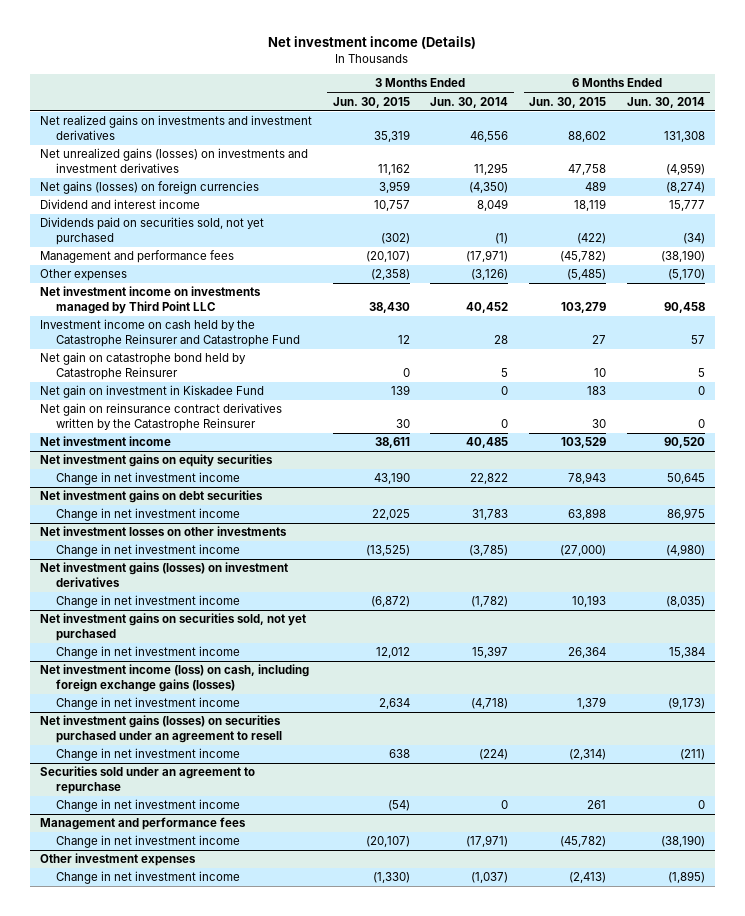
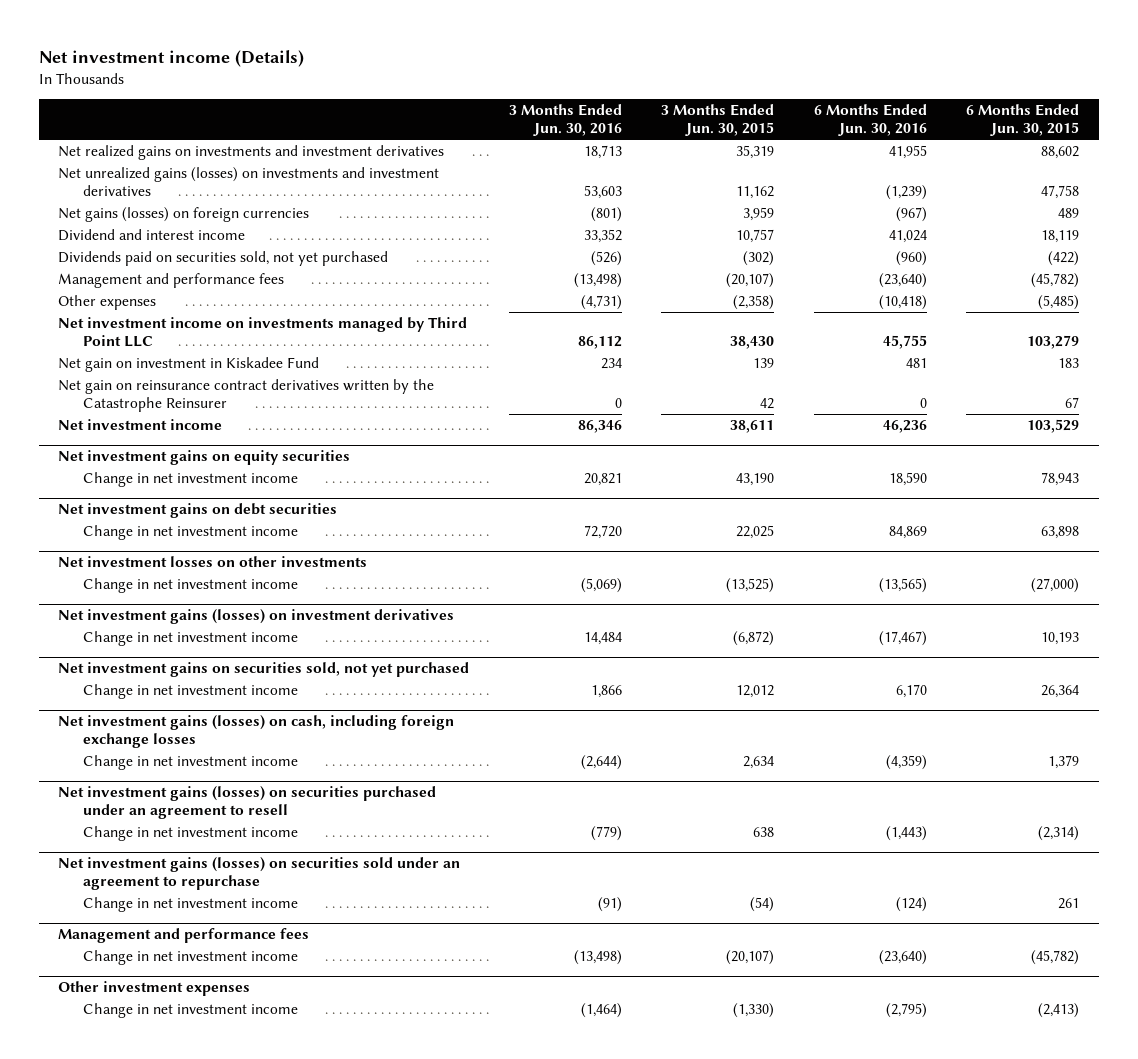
- | 3 Months Ended Jun. 30, 2015 | 3 Months Ended Jun. 30, 2014 | 6 Months Ended Jun. 30, 2015 | 6 Months Ended Jun. 30, 2014
+ | 3 Months Ended Jun. 30, 2016 | 3 Months Ended Jun. 30, 2015 | 6 Months Ended Jun. 30, 2016 | 6 Months Ended Jun. 30, 2015
- Investment income on cash held by the Catastrophe Reinsurer and Catastrophe Fund | 12 | 28 | 27 | 57
- Net gain on catastrophe bond held by Catastrophe Reinsurer | 0 | 5 | 10 | 5
- Net gain on reinsurance contract derivatives written by the Catastrophe Reinsurer | 30 | 0 | 30 | 0
+ Net gain on reinsurance contract derivatives written by the Catastrophe Reinsurer | 0 | 42 | 0 | 67
- Net investment income (loss) on cash, including foreign exchange gains (losses)
+ Net investment gains (losses) on cash, including foreign exchange losses
- Securities sold under an agreement to repurchase
+ Net investment gains (losses) on securities sold under an agreement to repurchase

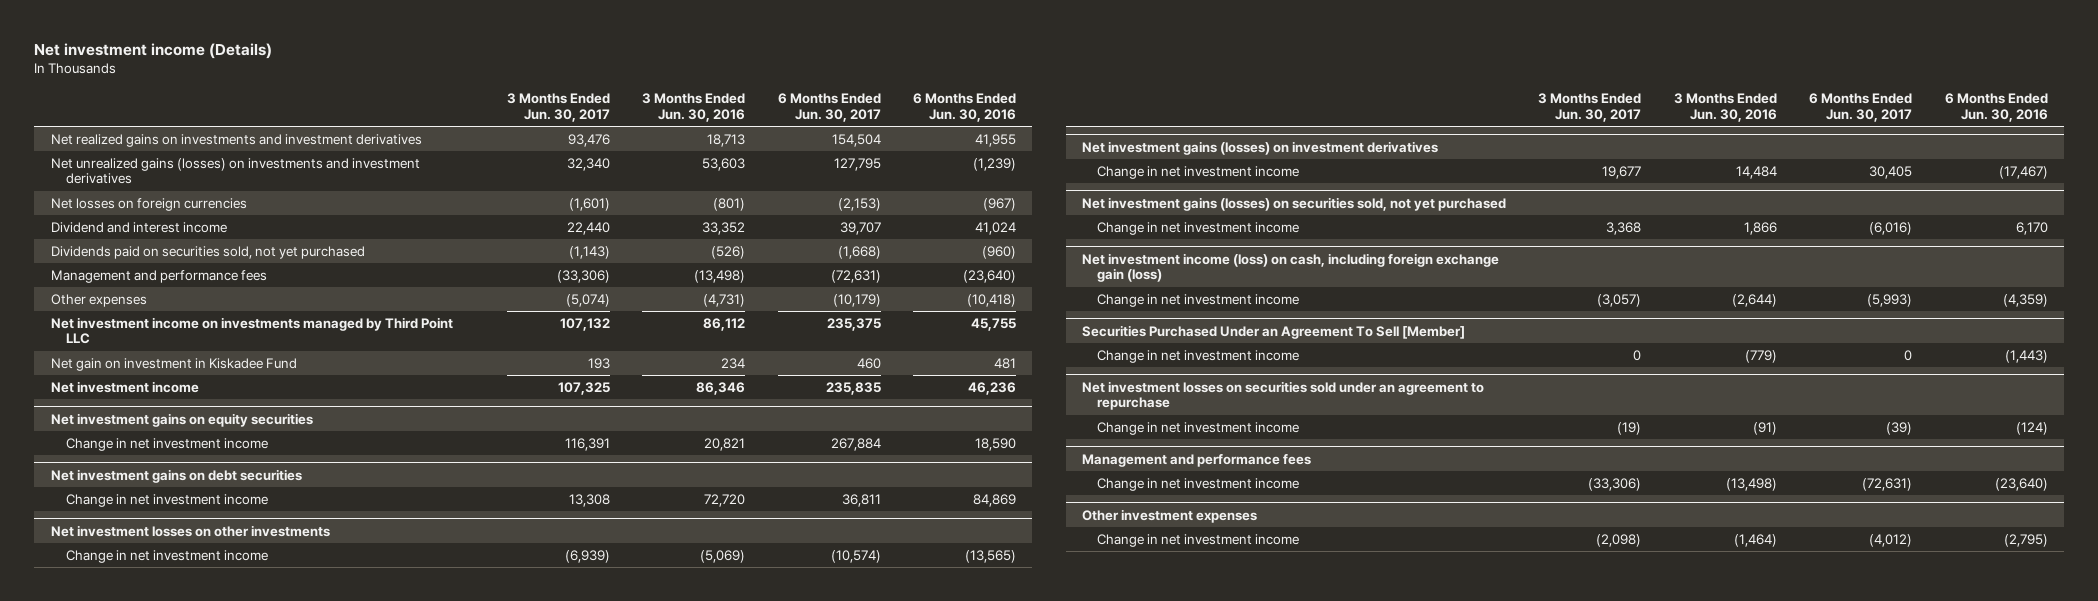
- | 3 Months Ended Jun. 30, 2016 | 3 Months Ended Jun. 30, 2015 | 6 Months Ended Jun. 30, 2016 | 6 Months Ended Jun. 30, 2015
+ | 3 Months Ended Jun. 30, 2017 | 3 Months Ended Jun. 30, 2016 | 6 Months Ended Jun. 30, 2017 | 6 Months Ended Jun. 30, 2016
- Net gains (losses) on foreign currencies | (801) | 3,959 | (967) | 489
+ Net losses on foreign currencies | (1,601) | (801) | (2,153) | (967)
- Net gain on reinsurance contract derivatives written by the Catastrophe Reinsurer | 0 | 42 | 0 | 67
- Net investment gains on securities sold, not yet purchased
+ Net investment gains (losses) on securities sold, not yet purchased
- Net investment gains (losses) on cash, including foreign exchange losses
+ Net investment income (loss) on cash, including foreign exchange gain (loss)
- Net investment gains (losses) on securities purchased under an agreement to resell
+ Securities Purchased Under an Agreement To Sell [Member]
- Net investment gains (losses) on securities sold under an agreement to repurchase
+ Net investment losses on securities sold under an agreement to repurchase

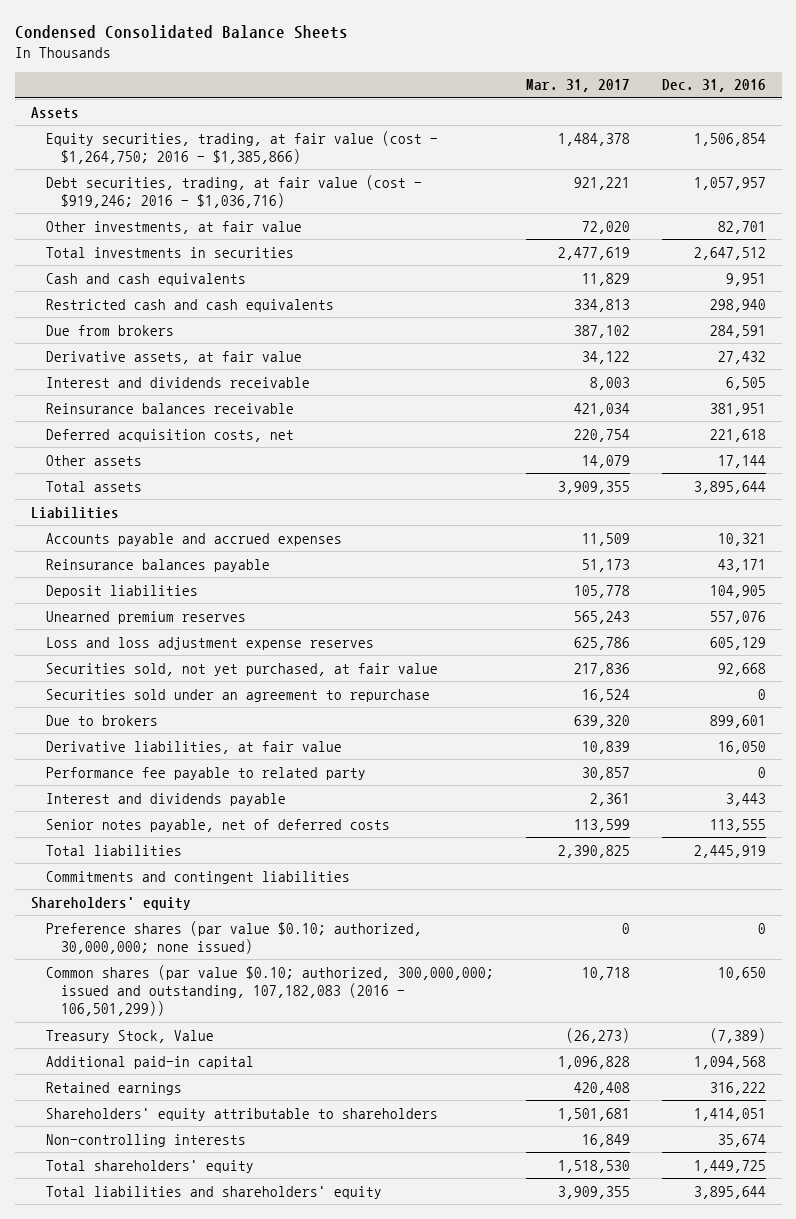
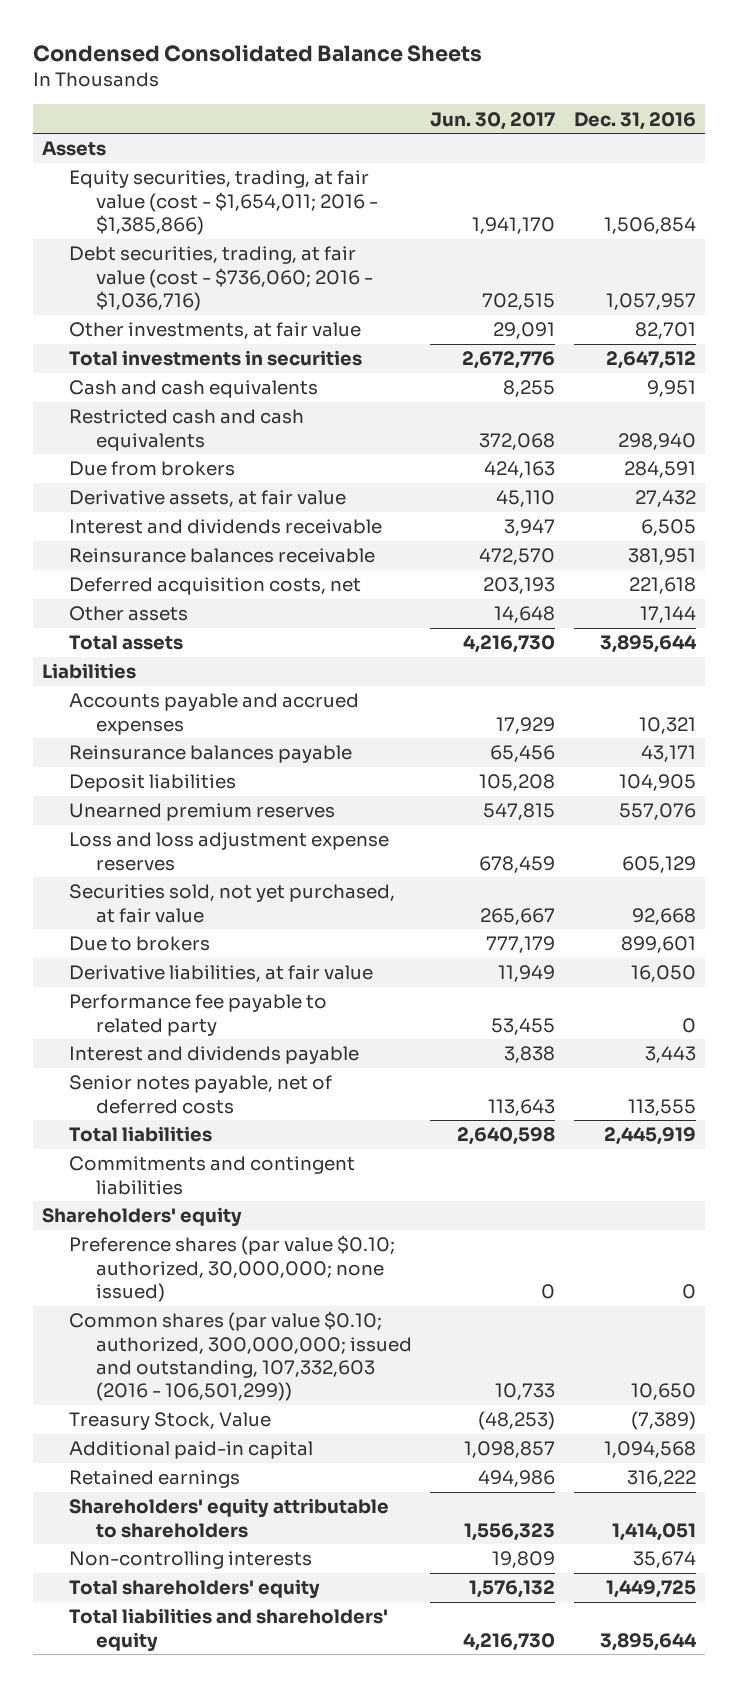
- | Mar. 31, 2017 | Dec. 31, 2016
+ | Jun. 30, 2017 | Dec. 31, 2016
- Equity securities, trading, at fair value (cost - $1,264,750; 2016 - $1,385,866) | 1,484,378 | 1,506,854
- Debt securities, trading, at fair value (cost - $919,246; 2016 - $1,036,716) | 921,221 | 1,057,957
+ Equity securities, trading, at fair value (cost - $1,654,011; 2016 - $1,385,866) | 1,941,170 | 1,506,854
+ Debt securities, trading, at fair value (cost - $736,060; 2016 - $1,036,716) | 702,515 | 1,057,957
- Securities sold under an agreement to repurchase | 16,524 | 0
- Common shares (par value $0.10; authorized, 300,000,000; issued and outstanding, 107,182,083 (2016 - 106,501,299)) | 10,718 | 10,650
+ Common shares (par value $0.10; authorized, 300,000,000; issued and outstanding, 107,332,603 (2016 - 106,501,299)) | 10,733 | 10,650

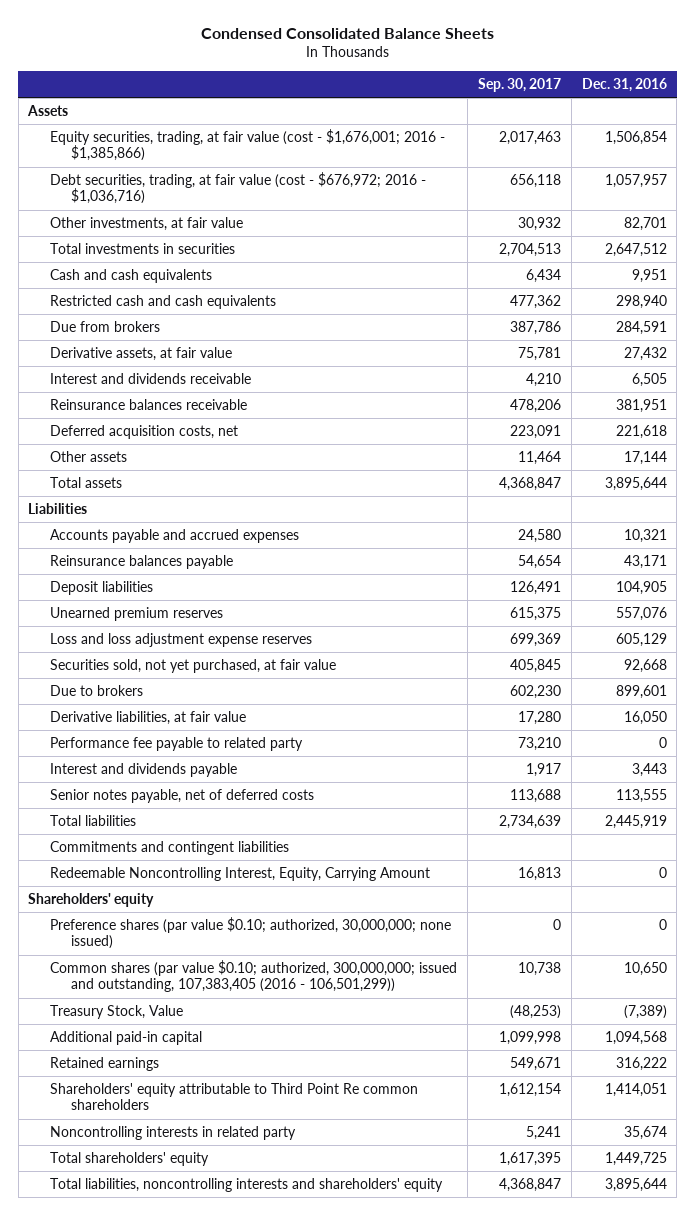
- | Jun. 30, 2017 | Dec. 31, 2016
+ | Sep. 30, 2017 | Dec. 31, 2016
- Equity securities, trading, at fair value (cost - $1,654,011; 2016 - $1,385,866) | 1,941,170 | 1,506,854
- Debt securities, trading, at fair value (cost - $736,060; 2016 - $1,036,716) | 702,515 | 1,057,957
+ Equity securities, trading, at fair value (cost - $1,676,001; 2016 - $1,385,866) | 2,017,463 | 1,506,854
+ Debt securities, trading, at fair value (cost - $676,972; 2016 - $1,036,716) | 656,118 | 1,057,957
+ Redeemable Noncontrolling Interest, Equity, Carrying Amount | 16,813 | 0
- Common shares (par value $0.10; authorized, 300,000,000; issued and outstanding, 107,332,603 (2016 - 106,501,299)) | 10,733 | 10,650
+ Common shares (par value $0.10; authorized, 300,000,000; issued and outstanding, 107,383,405 (2016 - 106,501,299)) | 10,738 | 10,650
- Shareholders' equity attributable to shareholders | 1,556,323 | 1,414,051
- Non-controlling interests | 19,809 | 35,674
+ Shareholders' equity attributable to Third Point Re common shareholders | 1,612,154 | 1,414,051
+ Noncontrolling interests in related party | 5,241 | 35,674
- Total liabilities and shareholders' equity | 4,216,730 | 3,895,644
+ Total liabilities, noncontrolling interests and shareholders' equity | 4,368,847 | 3,895,644

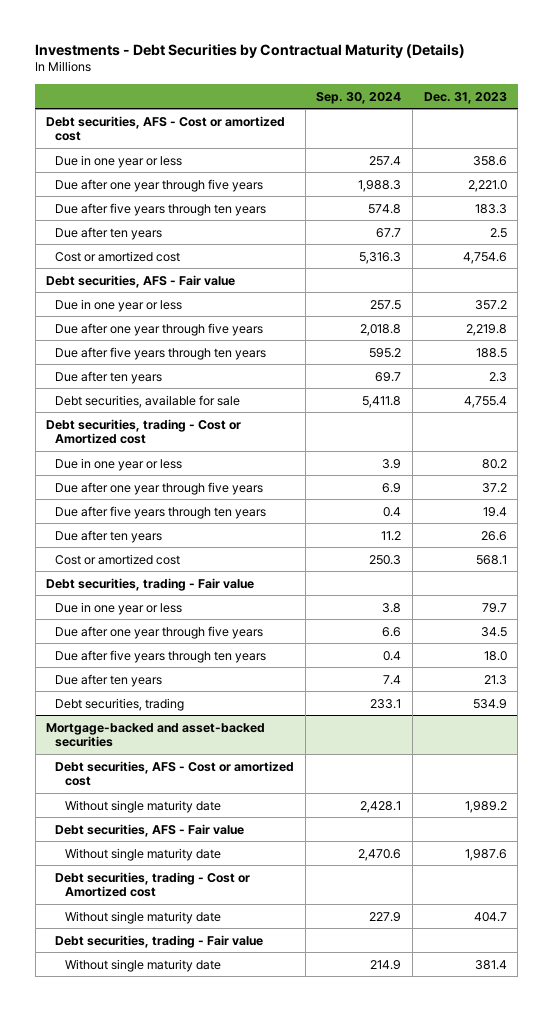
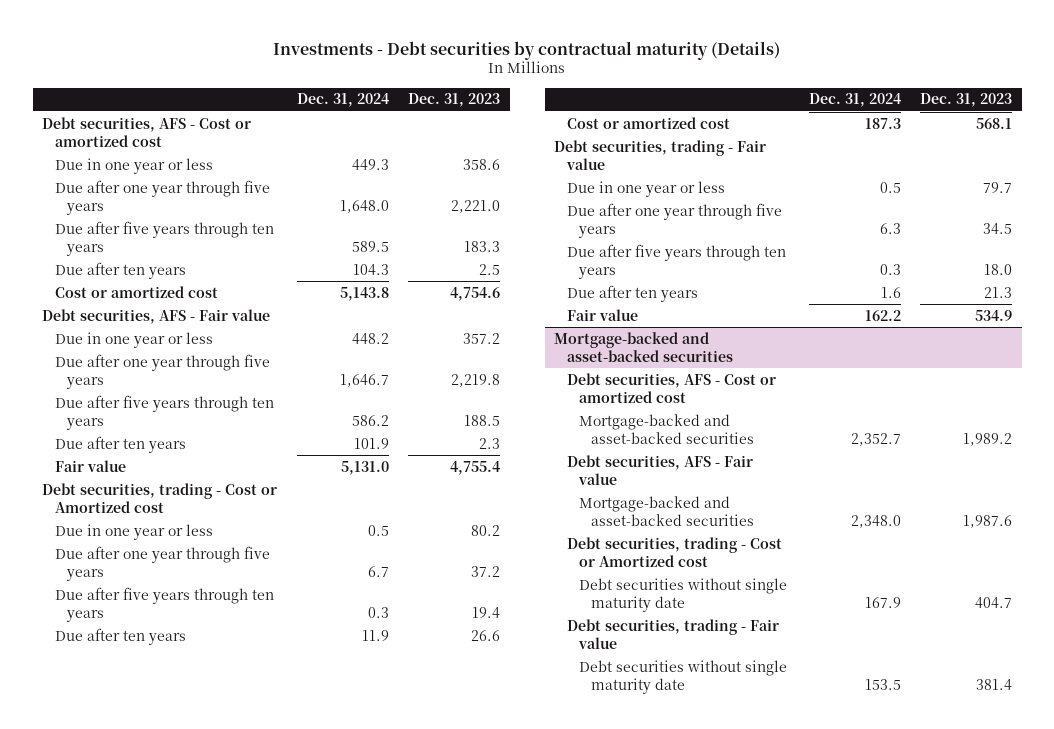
- Investments - Debt Securities by Contractual Maturity (Details)
+ Investments - Debt securities by contractual maturity (Details)
- | Sep. 30, 2024 | Dec. 31, 2023
+ | Dec. 31, 2024 | Dec. 31, 2023
- Debt securities, available for sale | 5,411.8 | 4,755.4
+ Fair value | 5,131.0 | 4,755.4
- Debt securities, trading | 233.1 | 534.9
+ Fair value | 162.2 | 534.9
@ Mortgage-backed and asset-backed securities
- Without single maturity date | 2,428.1 | 1,989.2
+ Mortgage-backed and asset-backed securities | 2,352.7 | 1,989.2
- Without single maturity date | 2,470.6 | 1,987.6
+ Mortgage-backed and asset-backed securities | 2,348.0 | 1,987.6
- Without single maturity date | 227.9 | 404.7
+ Debt securities without single maturity date | 167.9 | 404.7
- Without single maturity date | 214.9 | 381.4
+ Debt securities without single maturity date | 153.5 | 381.4

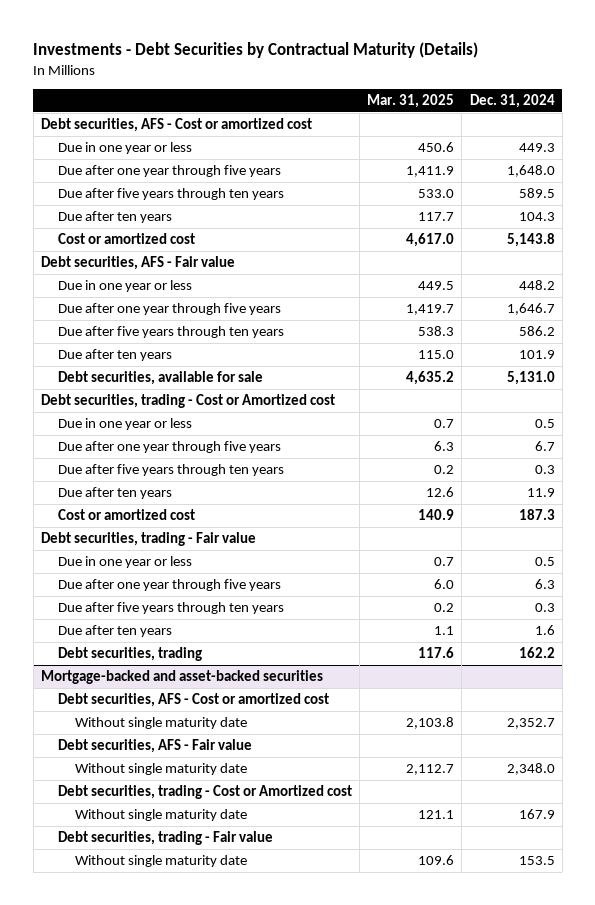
- Investments - Debt securities by contractual maturity (Details)
+ Investments - Debt Securities by Contractual Maturity (Details)
- | Dec. 31, 2024 | Dec. 31, 2023
+ | Mar. 31, 2025 | Dec. 31, 2024
- Fair value | 5,131.0 | 4,755.4
+ Debt securities, available for sale | 4,635.2 | 5,131.0
- Fair value | 162.2 | 534.9
+ Debt securities, trading | 117.6 | 162.2
@ Mortgage-backed and asset-backed securities
- Mortgage-backed and asset-backed securities | 2,352.7 | 1,989.2
+ Without single maturity date | 2,103.8 | 2,352.7
- Mortgage-backed and asset-backed securities | 2,348.0 | 1,987.6
+ Without single maturity date | 2,112.7 | 2,348.0
- Debt securities without single maturity date | 167.9 | 404.7
+ Without single maturity date | 121.1 | 167.9
- Debt securities without single maturity date | 153.5 | 381.4
+ Without single maturity date | 109.6 | 153.5

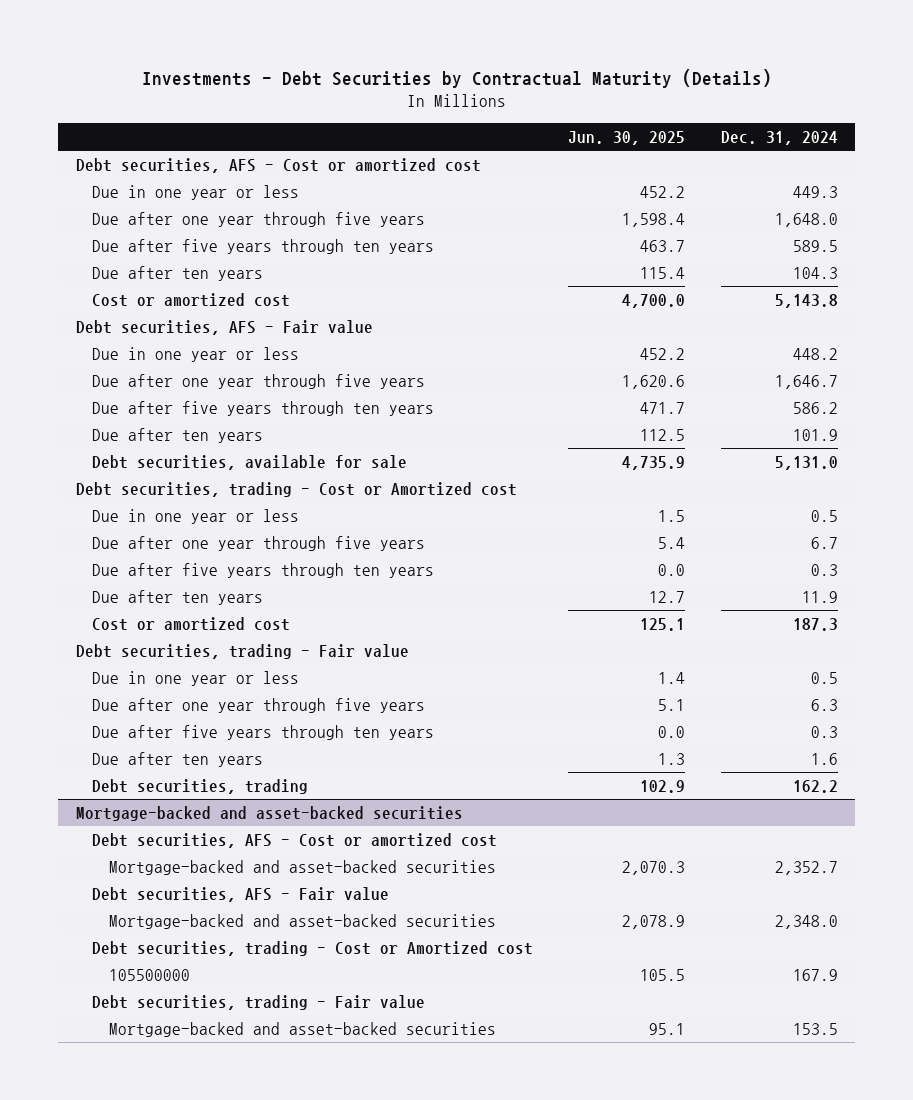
- | Mar. 31, 2025 | Dec. 31, 2024
+ | Jun. 30, 2025 | Dec. 31, 2024
@ Mortgage-backed and asset-backed securities
- Without single maturity date | 2,103.8 | 2,352.7
+ Mortgage-backed and asset-backed securities | 2,070.3 | 2,352.7
- Without single maturity date | 2,112.7 | 2,348.0
+ Mortgage-backed and asset-backed securities | 2,078.9 | 2,348.0
- Without single maturity date | 121.1 | 167.9
+ 105500000 | 105.5 | 167.9
- Without single maturity date | 109.6 | 153.5
+ Mortgage-backed and asset-backed securities | 95.1 | 153.5

